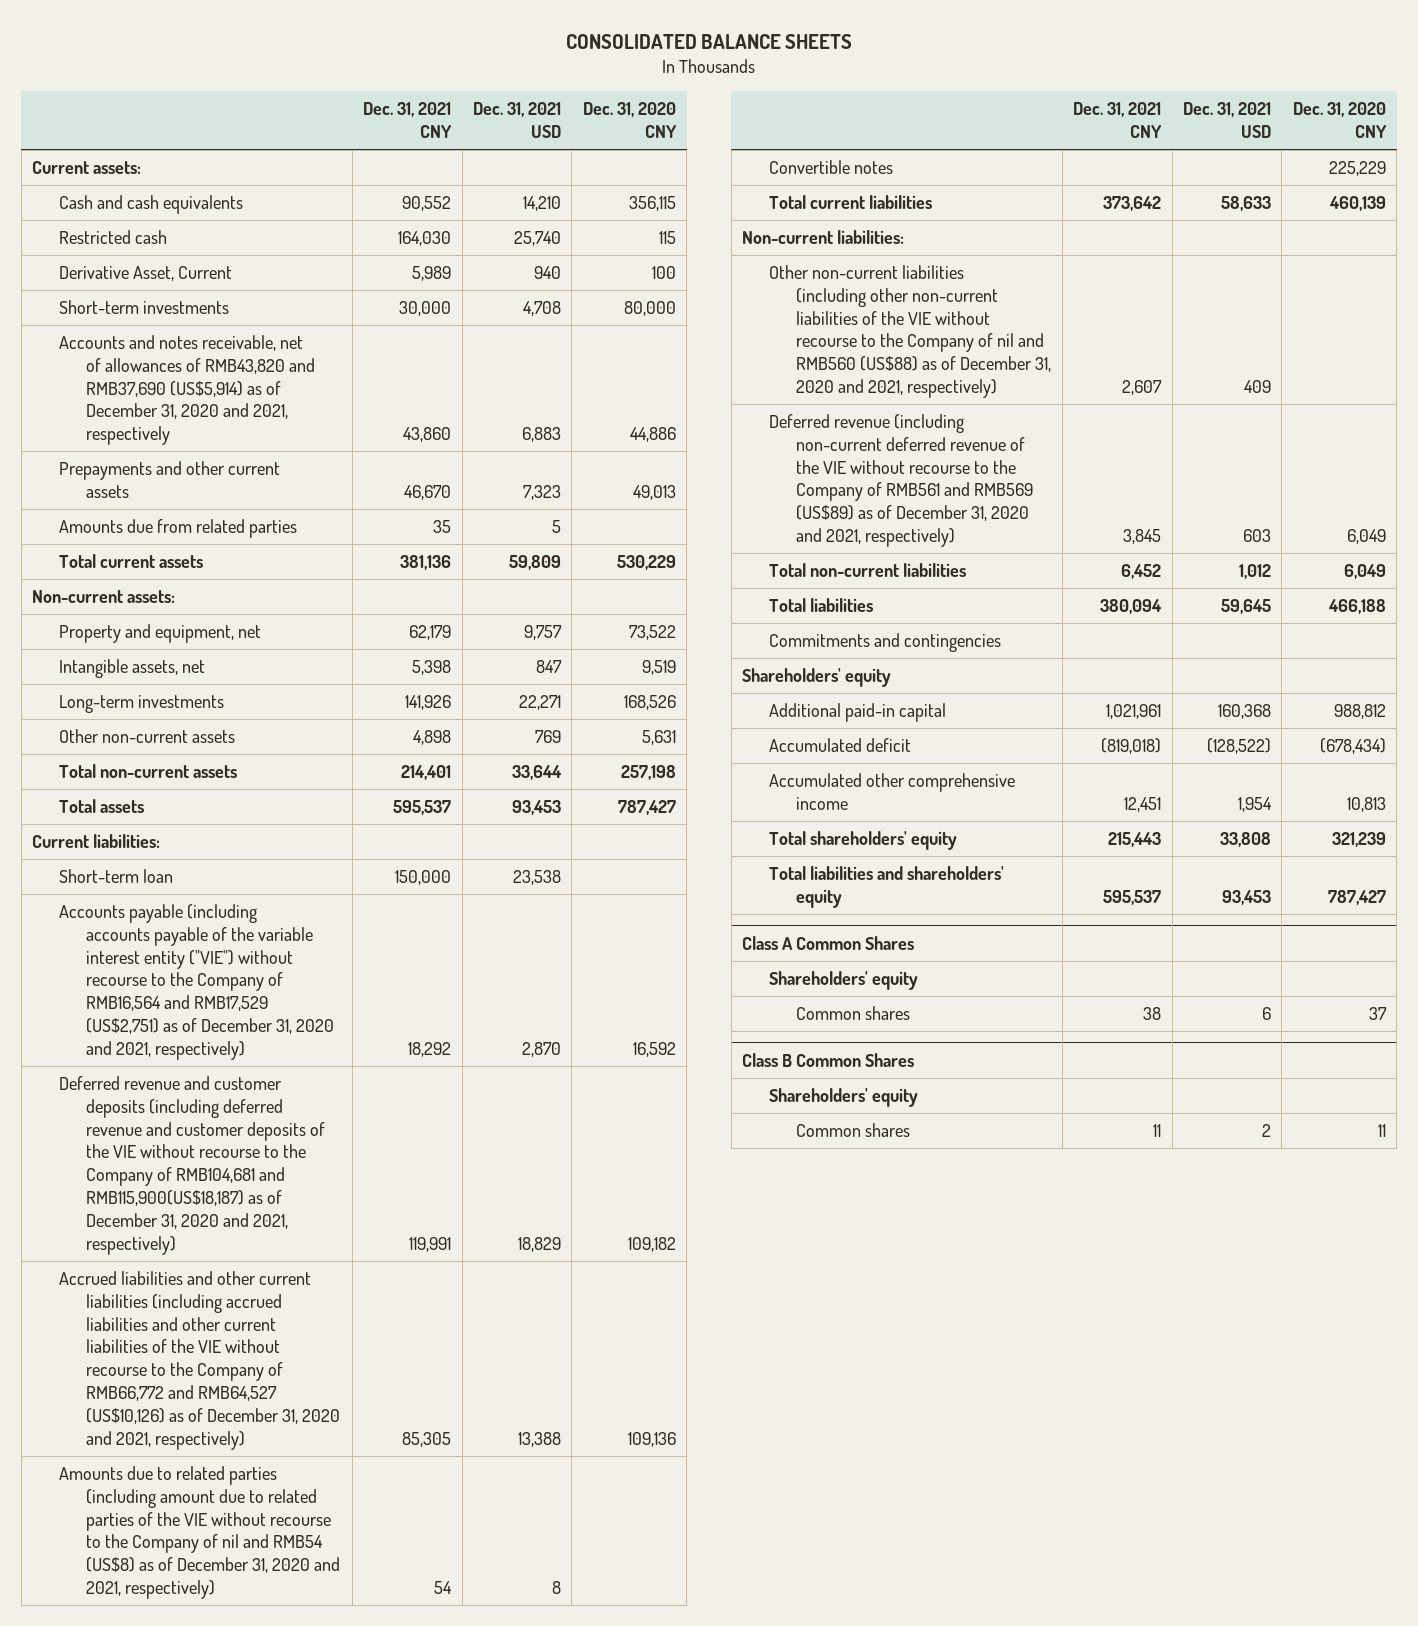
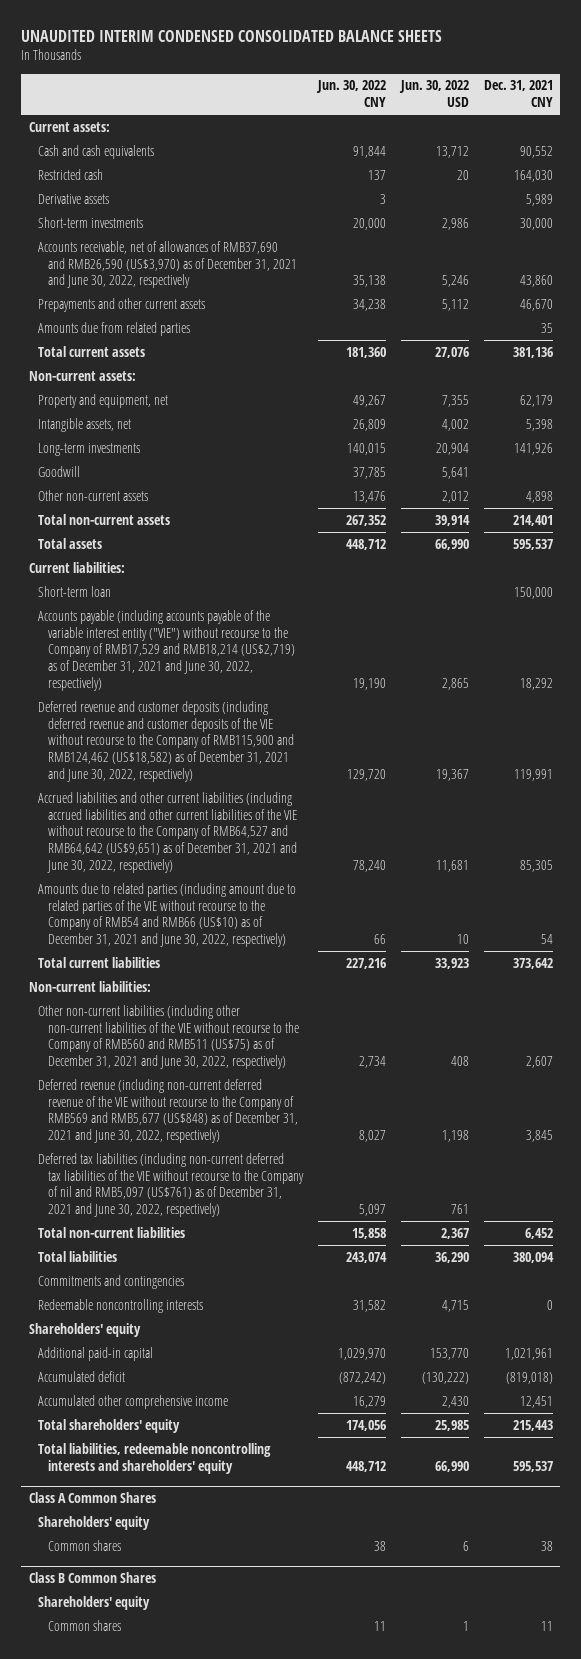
- CONSOLIDATED BALANCE SHEETS
+ UNAUDITED INTERIM CONDENSED CONSOLIDATED BALANCE SHEETS
- | Dec. 31, 2021 CNY | Dec. 31, 2021 USD | Dec. 31, 2020 CNY
+ | Jun. 30, 2022 CNY | Jun. 30, 2022 USD | Dec. 31, 2021 CNY
- Derivative Asset, Current | 5,989 | 940 | 100
+ Derivative assets | 3 | | 5,989
- Accounts and notes receivable, net of allowances of RMB43,820 and RMB37,690 (US$5,914) as of December 31, 2020 and 2021, respectively | 43,860 | 6,883 | 44,886
+ Accounts receivable, net of allowances of RMB37,690 and RMB26,590 (US$3,970) as of December 31, 2021 and June 30, 2022, respectively | 35,138 | 5,246 | 43,860
+ Goodwill | 37,785 | 5,641 |
- Accounts payable (including accounts payable of the variable interest entity ("VIE") without recourse to the Company of RMB16,564 and RMB17,529 (US$2,751) as of December 31, 2020 and 2021, respectively) | 18,292 | 2,870 | 16,592
- Deferred revenue and customer deposits (including deferred revenue and customer deposits of the VIE without recourse to the Company of RMB104,681 and RMB115,900(US$18,187) as of December 31, 2020 and 2021, respectively) | 119,991 | 18,829 | 109,182
- Accrued liabilities and other current liabilities (including accrued liabilities and other current liabilities of the VIE without recourse to the Company of RMB66,772 and RMB64,527 (US$10,126) as of December 31, 2020 and 2021, respectively) | 85,305 | 13,388 | 109,136
- Amounts due to related parties (including amount due to related parties of the VIE without recourse to the Company of nil and RMB54 (US$8) as of December 31, 2020 and 2021, respectively) | 54 | 8 |
- Convertible notes | | | 225,229
+ Accounts payable (including accounts payable of the variable interest entity ("VIE") without recourse to the Company of RMB17,529 and RMB18,214 (US$2,719) as of December 31, 2021 and June 30, 2022, respectively) | 19,190 | 2,865 | 18,292
+ Deferred revenue and customer deposits (including deferred revenue and customer deposits of the VIE without recourse to the Company of RMB115,900 and RMB124,462 (US$18,582) as of December 31, 2021 and June 30, 2022, respectively) | 129,720 | 19,367 | 119,991
+ Accrued liabilities and other current liabilities (including accrued liabilities and other current liabilities of the VIE without recourse to the Company of RMB64,527 and RMB64,642 (US$9,651) as of December 31, 2021 and June 30, 2022, respectively) | 78,240 | 11,681 | 85,305
+ Amounts due to related parties (including amount due to related parties of the VIE without recourse to the Company of RMB54 and RMB66 (US$10) as of December 31, 2021 and June 30, 2022, respectively) | 66 | 10 | 54
- Other non-current liabilities (including other non-current liabilities of the VIE without recourse to the Company of nil and RMB560 (US$88) as of December 31, 2020 and 2021, respectively) | 2,607 | 409 |
- Deferred revenue (including non-current deferred revenue of the VIE without recourse to the Company of RMB561 and RMB569 (US$89) as of December 31, 2020 and 2021, respectively) | 3,845 | 603 | 6,049
+ Other non-current liabilities (including other non-current liabilities of the VIE without recourse to the Company of RMB560 and RMB511 (US$75) as of December 31, 2021 and June 30, 2022, respectively) | 2,734 | 408 | 2,607
+ Deferred revenue (including non-current deferred revenue of the VIE without recourse to the Company of RMB569 and RMB5,677 (US$848) as of December 31, 2021 and June 30, 2022, respectively) | 8,027 | 1,198 | 3,845
+ Deferred tax liabilities (including non-current deferred tax liabilities of the VIE without recourse to the Company of nil and RMB5,097 (US$761) as of December 31, 2021 and June 30, 2022, respectively) | 5,097 | 761 |
+ Redeemable noncontrolling interests | 31,582 | 4,715 | 0
- Total liabilities and shareholders' equity | 595,537 | 93,453 | 787,427
+ Total liabilities, redeemable noncontrolling interests and shareholders' equity | 448,712 | 66,990 | 595,537

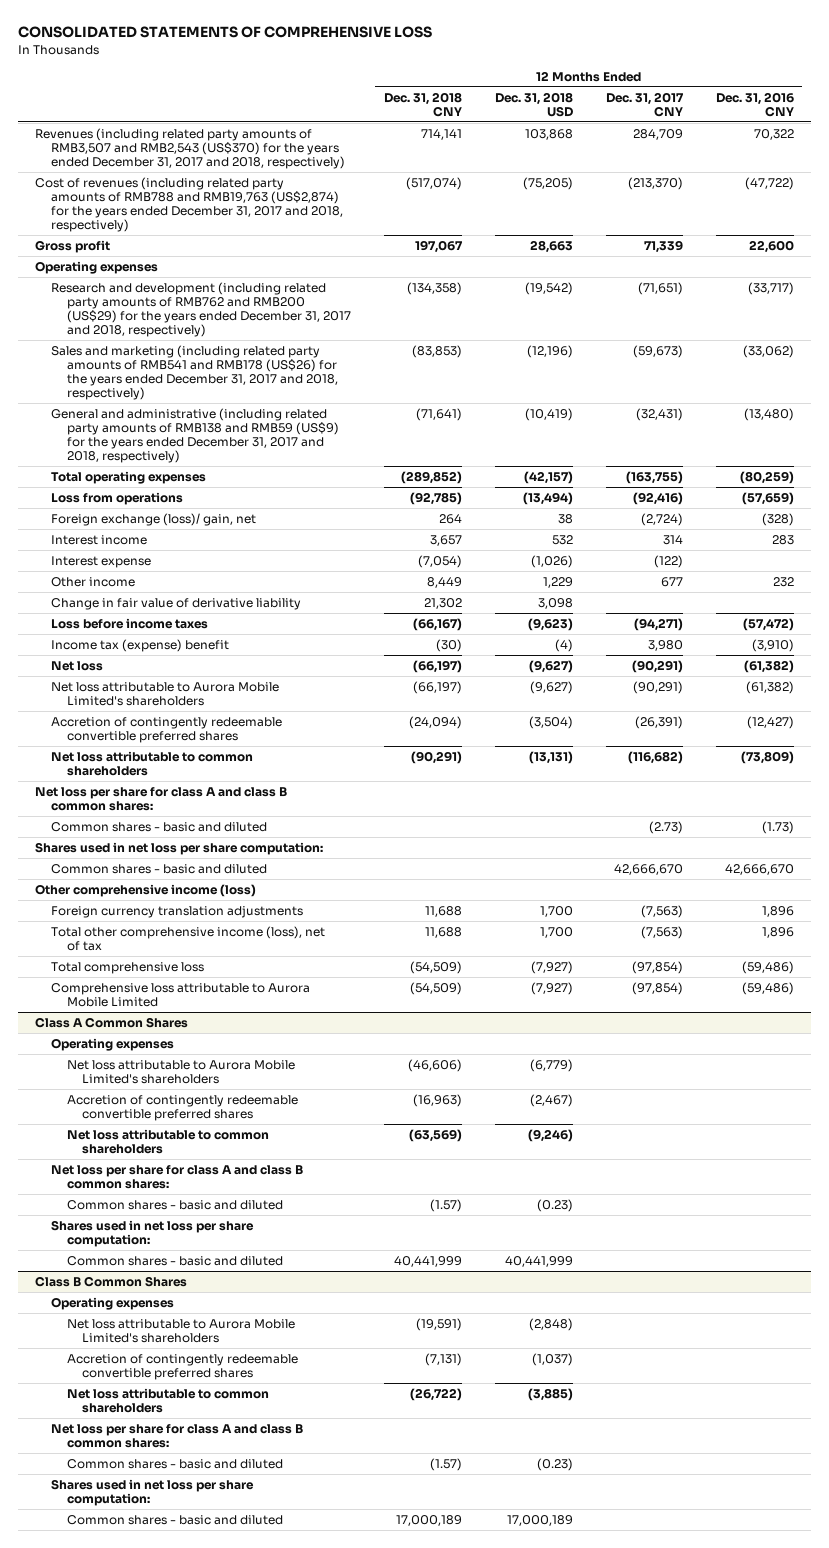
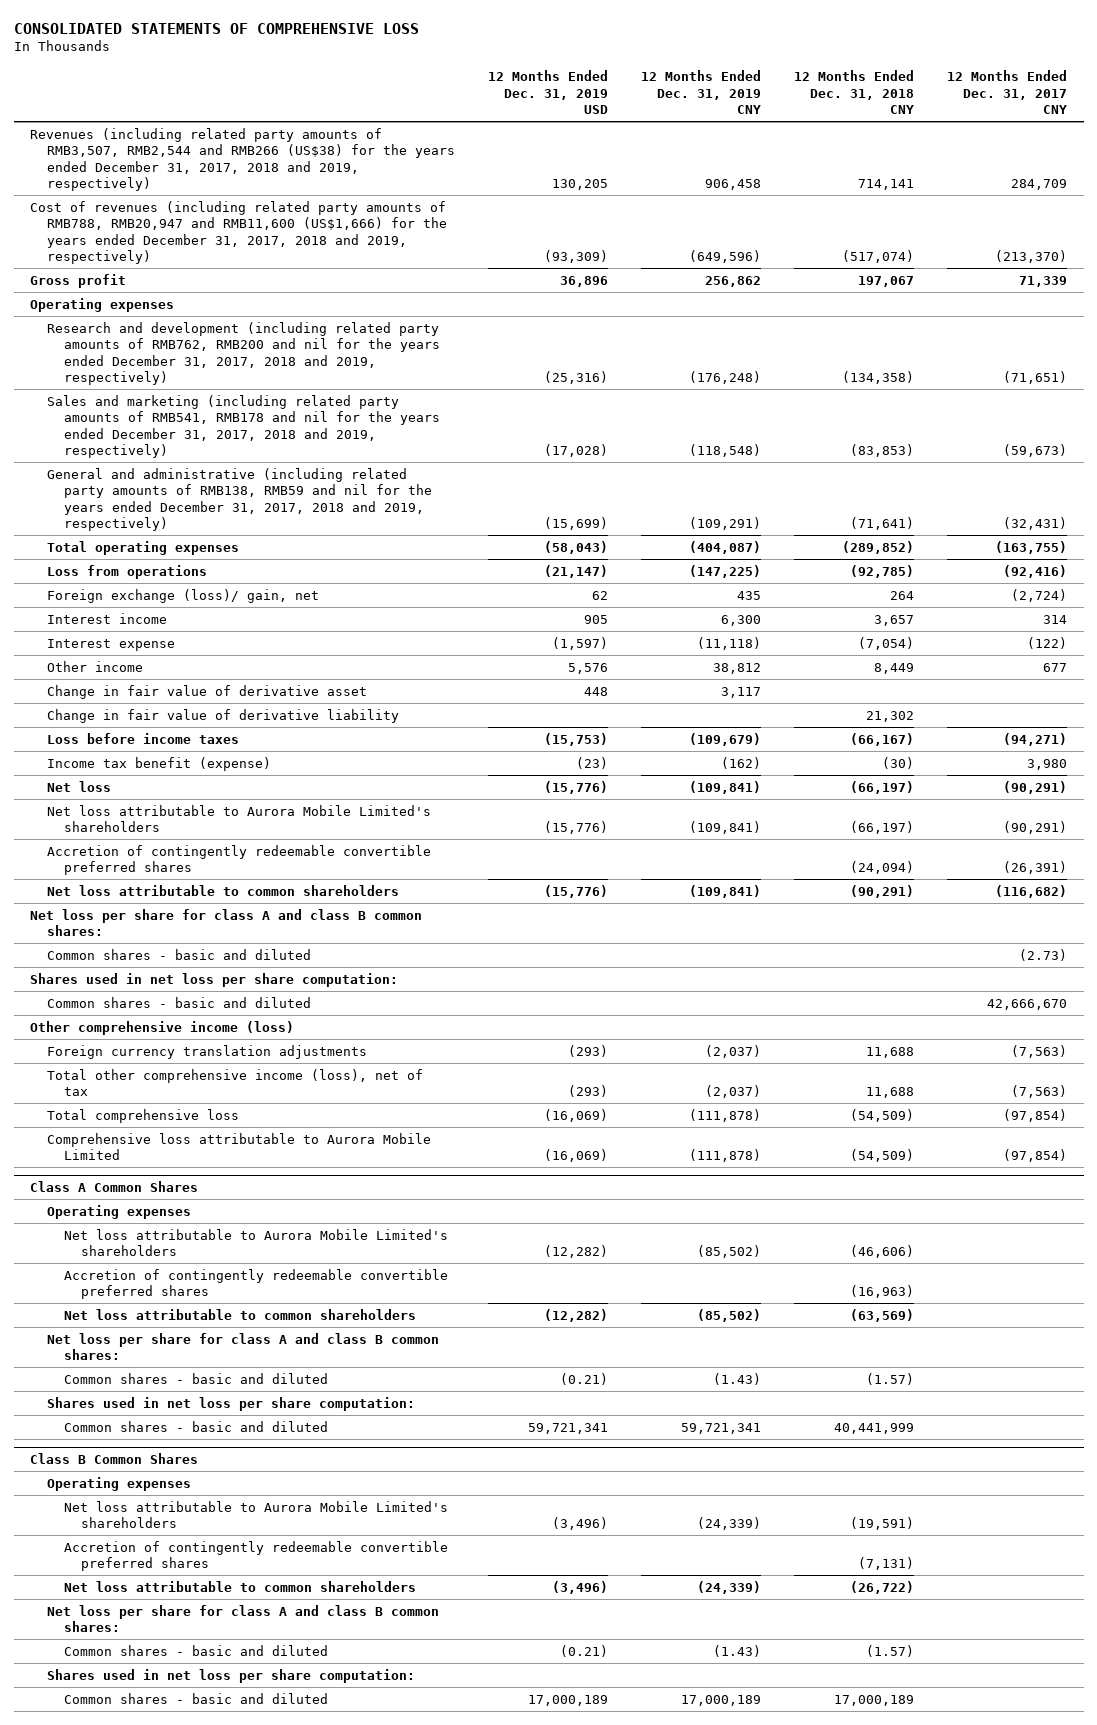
- | 12 Months Ended Dec. 31, 2018 CNY | 12 Months Ended Dec. 31, 2018 USD | 12 Months Ended Dec. 31, 2017 CNY | 12 Months Ended Dec. 31, 2016 CNY
+ | 12 Months Ended Dec. 31, 2019 USD | 12 Months Ended Dec. 31, 2019 CNY | 12 Months Ended Dec. 31, 2018 CNY | 12 Months Ended Dec. 31, 2017 CNY
- Revenues (including related party amounts of RMB3,507 and RMB2,543 (US$370) for the years ended December 31, 2017 and 2018, respectively) | 714,141 | 103,868 | 284,709 | 70,322
- Cost of revenues (including related party amounts of RMB788 and RMB19,763 (US$2,874) for the years ended December 31, 2017 and 2018, respectively) | (517,074) | (75,205) | (213,370) | (47,722)
+ Revenues (including related party amounts of RMB3,507, RMB2,544 and RMB266 (US$38) for the years ended December 31, 2017, 2018 and 2019, respectively) | 130,205 | 906,458 | 714,141 | 284,709
+ Cost of revenues (including related party amounts of RMB788, RMB20,947 and RMB11,600 (US$1,666) for the years ended December 31, 2017, 2018 and 2019, respectively) | (93,309) | (649,596) | (517,074) | (213,370)
- Research and development (including related party amounts of RMB762 and RMB200 (US$29) for the years ended December 31, 2017 and 2018, respectively) | (134,358) | (19,542) | (71,651) | (33,717)
- Sales and marketing (including related party amounts of RMB541 and RMB178 (US$26) for the years ended December 31, 2017 and 2018, respectively) | (83,853) | (12,196) | (59,673) | (33,062)
- General and administrative (including related party amounts of RMB138 and RMB59 (US$9) for the years ended December 31, 2017 and 2018, respectively) | (71,641) | (10,419) | (32,431) | (13,480)
+ Research and development (including related party amounts of RMB762, RMB200 and nil for the years ended December 31, 2017, 2018 and 2019, respectively) | (25,316) | (176,248) | (134,358) | (71,651)
+ Sales and marketing (including related party amounts of RMB541, RMB178 and nil for the years ended December 31, 2017, 2018 and 2019, respectively) | (17,028) | (118,548) | (83,853) | (59,673)
+ General and administrative (including related party amounts of RMB138, RMB59 and nil for the years ended December 31, 2017, 2018 and 2019, respectively) | (15,699) | (109,291) | (71,641) | (32,431)
+ Change in fair value of derivative asset | 448 | 3,117 | |
- Income tax (expense) benefit | (30) | (4) | 3,980 | (3,910)
+ Income tax benefit (expense) | (23) | (162) | (30) | 3,980

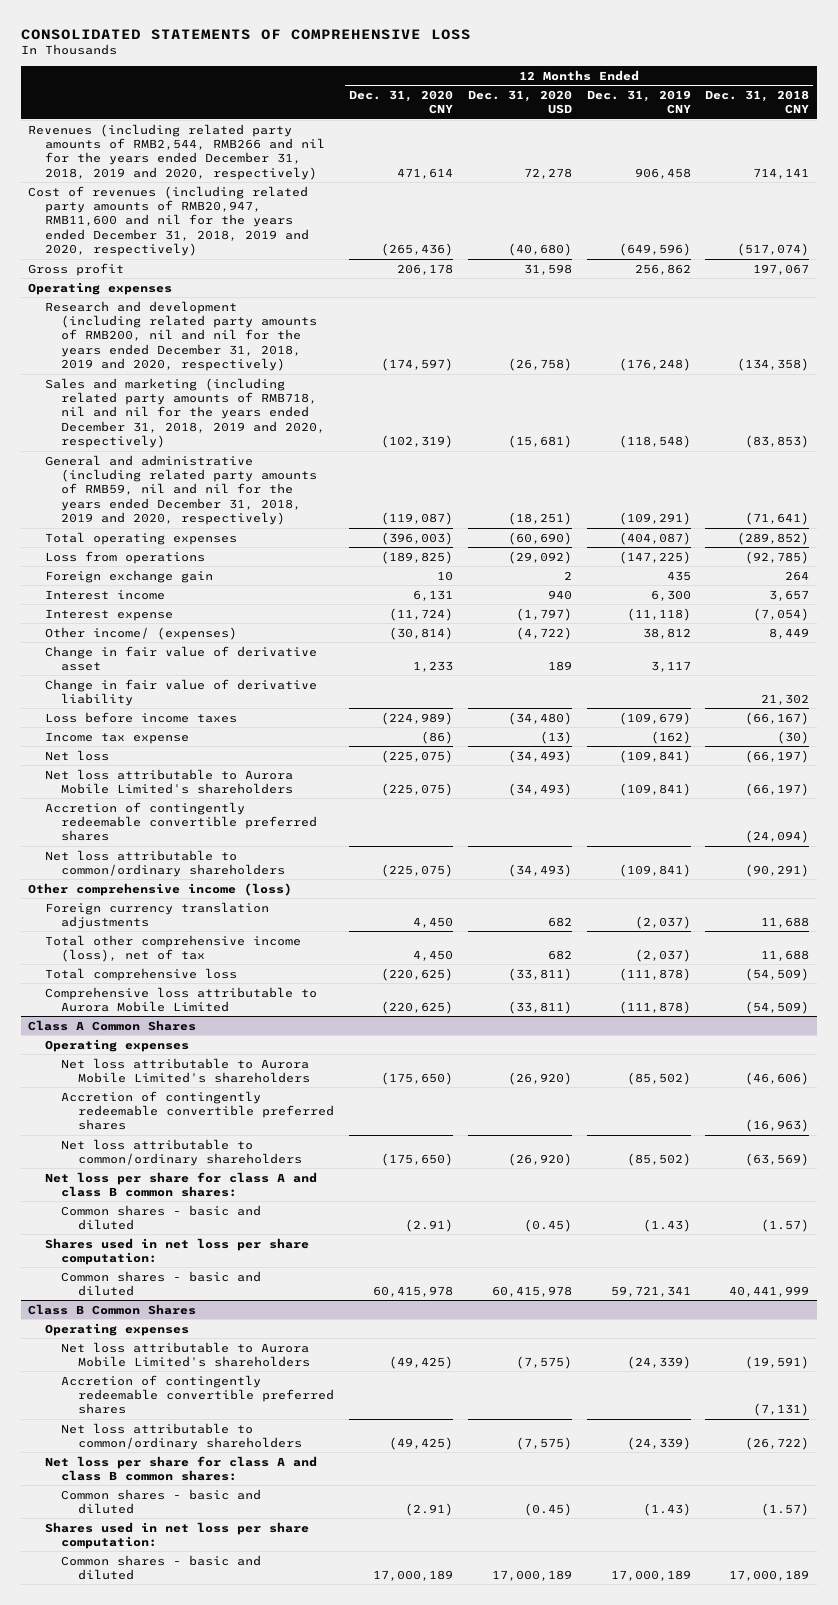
- | 12 Months Ended Dec. 31, 2019 USD | 12 Months Ended Dec. 31, 2019 CNY | 12 Months Ended Dec. 31, 2018 CNY | 12 Months Ended Dec. 31, 2017 CNY
+ | 12 Months Ended Dec. 31, 2020 CNY | 12 Months Ended Dec. 31, 2020 USD | 12 Months Ended Dec. 31, 2019 CNY | 12 Months Ended Dec. 31, 2018 CNY
- Revenues (including related party amounts of RMB3,507, RMB2,544 and RMB266 (US$38) for the years ended December 31, 2017, 2018 and 2019, respectively) | 130,205 | 906,458 | 714,141 | 284,709
- Cost of revenues (including related party amounts of RMB788, RMB20,947 and RMB11,600 (US$1,666) for the years ended December 31, 2017, 2018 and 2019, respectively) | (93,309) | (649,596) | (517,074) | (213,370)
+ Revenues (including related party amounts of RMB2,544, RMB266 and nil for the years ended December 31, 2018, 2019 and 2020, respectively) | 471,614 | 72,278 | 906,458 | 714,141
+ Cost of revenues (including related party amounts of RMB20,947, RMB11,600 and nil for the years ended December 31, 2018, 2019 and 2020, respectively) | (265,436) | (40,680) | (649,596) | (517,074)
- Research and development (including related party amounts of RMB762, RMB200 and nil for the years ended December 31, 2017, 2018 and 2019, respectively) | (25,316) | (176,248) | (134,358) | (71,651)
- Sales and marketing (including related party amounts of RMB541, RMB178 and nil for the years ended December 31, 2017, 2018 and 2019, respectively) | (17,028) | (118,548) | (83,853) | (59,673)
- General and administrative (including related party amounts of RMB138, RMB59 and nil for the years ended December 31, 2017, 2018 and 2019, respectively) | (15,699) | (109,291) | (71,641) | (32,431)
+ Research and development (including related party amounts of RMB200, nil and nil for the years ended December 31, 2018, 2019 and 2020, respectively) | (174,597) | (26,758) | (176,248) | (134,358)
+ Sales and marketing (including related party amounts of RMB718, nil and nil for the years ended December 31, 2018, 2019 and 2020, respectively) | (102,319) | (15,681) | (118,548) | (83,853)
+ General and administrative (including related party amounts of RMB59, nil and nil for the years ended December 31, 2018, 2019 and 2020, respectively) | (119,087) | (18,251) | (109,291) | (71,641)
- Foreign exchange (loss)/ gain, net | 62 | 435 | 264 | (2,724)
+ Foreign exchange gain | 10 | 2 | 435 | 264
- Other income | 5,576 | 38,812 | 8,449 | 677
+ Other income/ (expenses) | (30,814) | (4,722) | 38,812 | 8,449
- Income tax benefit (expense) | (23) | (162) | (30) | 3,980
+ Income tax expense | (86) | (13) | (162) | (30)
- Net loss attributable to common shareholders | (15,776) | (109,841) | (90,291) | (116,682)
- Net loss per share for class A and class B common shares:
- Common shares - basic and diluted | | | | (2.73)
- Shares used in net loss per share computation:
- Common shares - basic and diluted | | | | 42,666,670
+ Net loss attributable to common/ordinary shareholders | (225,075) | (34,493) | (109,841) | (90,291)
@ Class A Common Shares
- Net loss attributable to common shareholders | (12,282) | (85,502) | (63,569) |
+ Net loss attributable to common/ordinary shareholders | (175,650) | (26,920) | (85,502) | (63,569)
@ Class B Common Shares
- Net loss attributable to common shareholders | (3,496) | (24,339) | (26,722) |
+ Net loss attributable to common/ordinary shareholders | (49,425) | (7,575) | (24,339) | (26,722)

